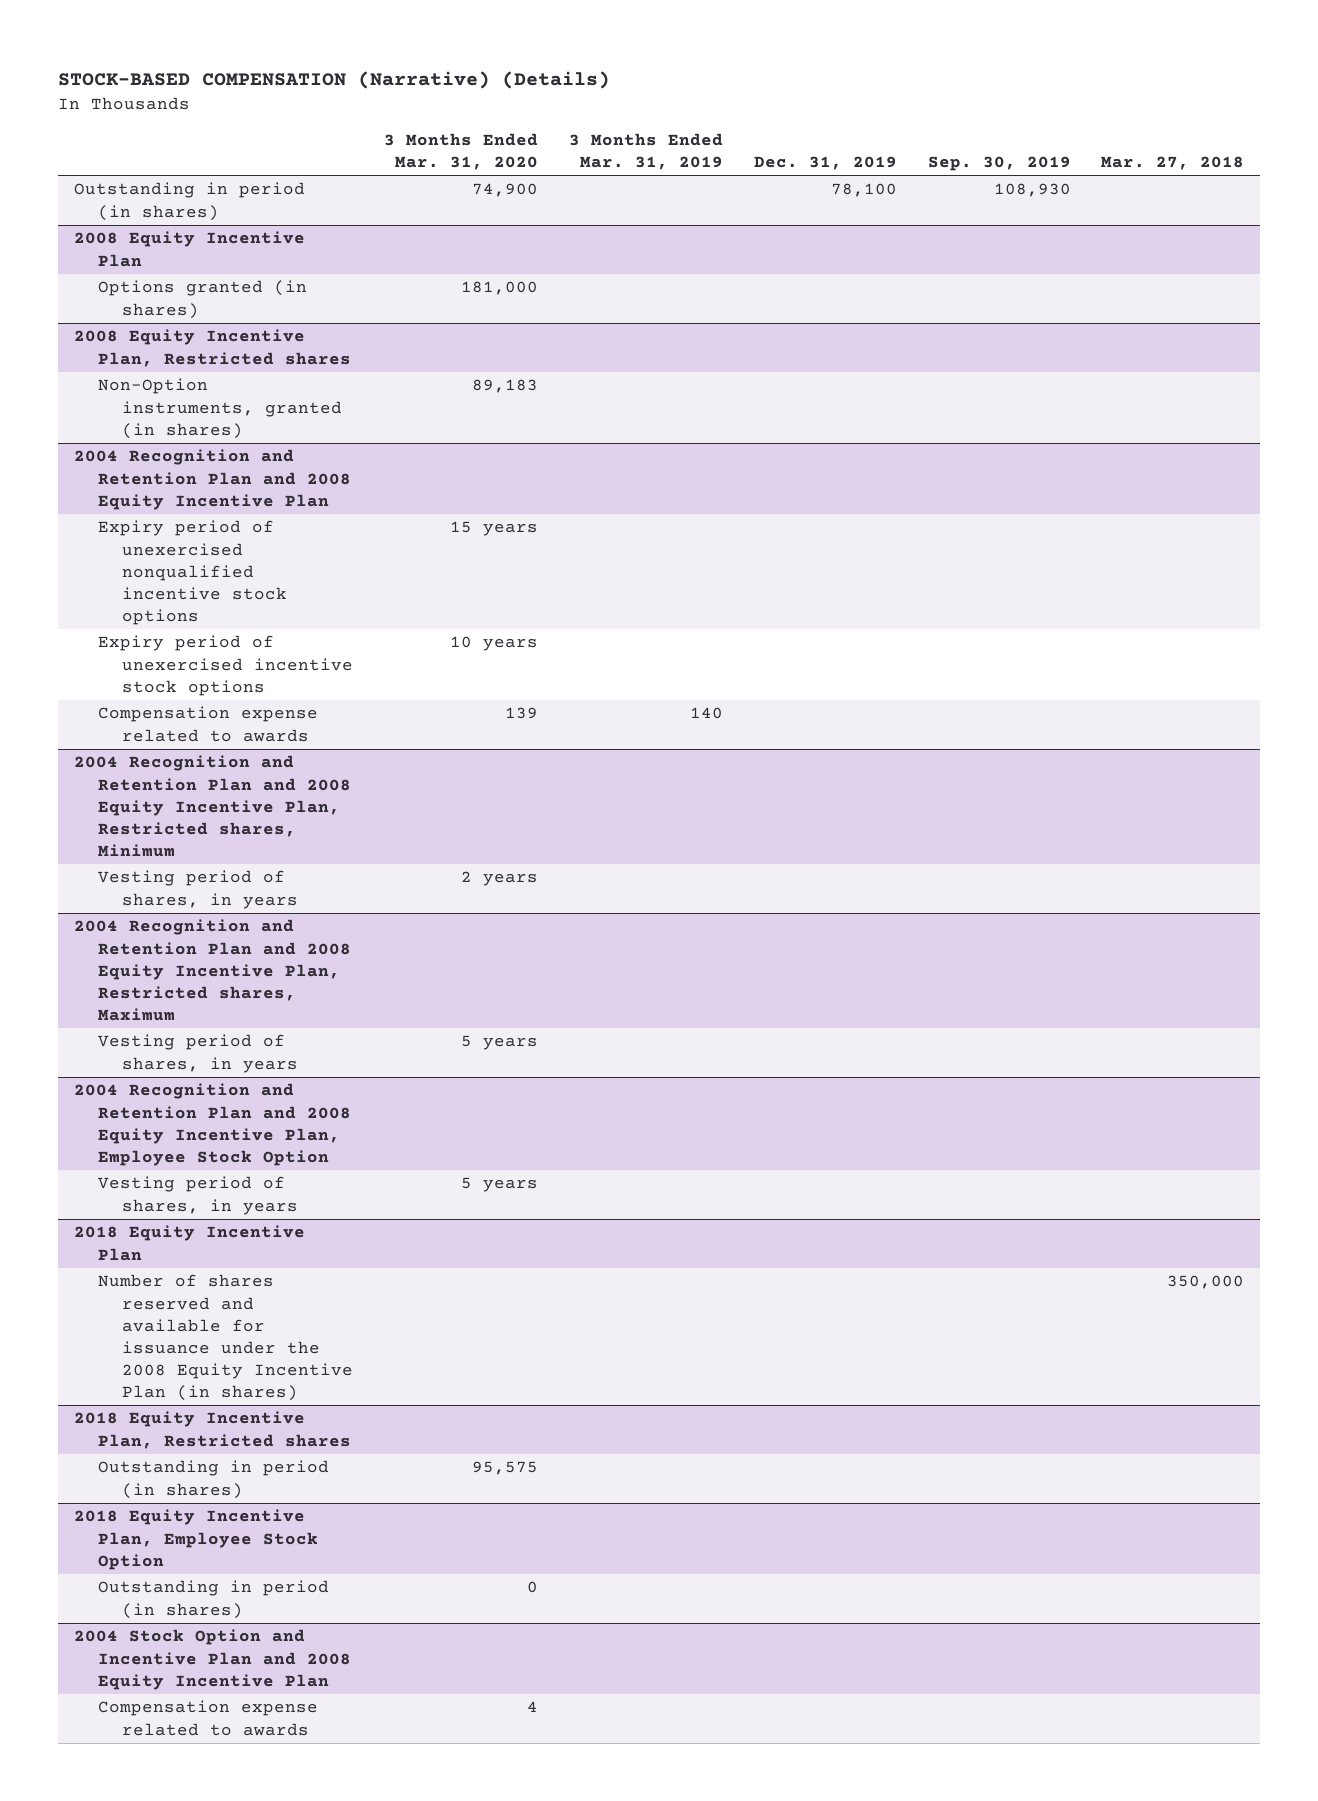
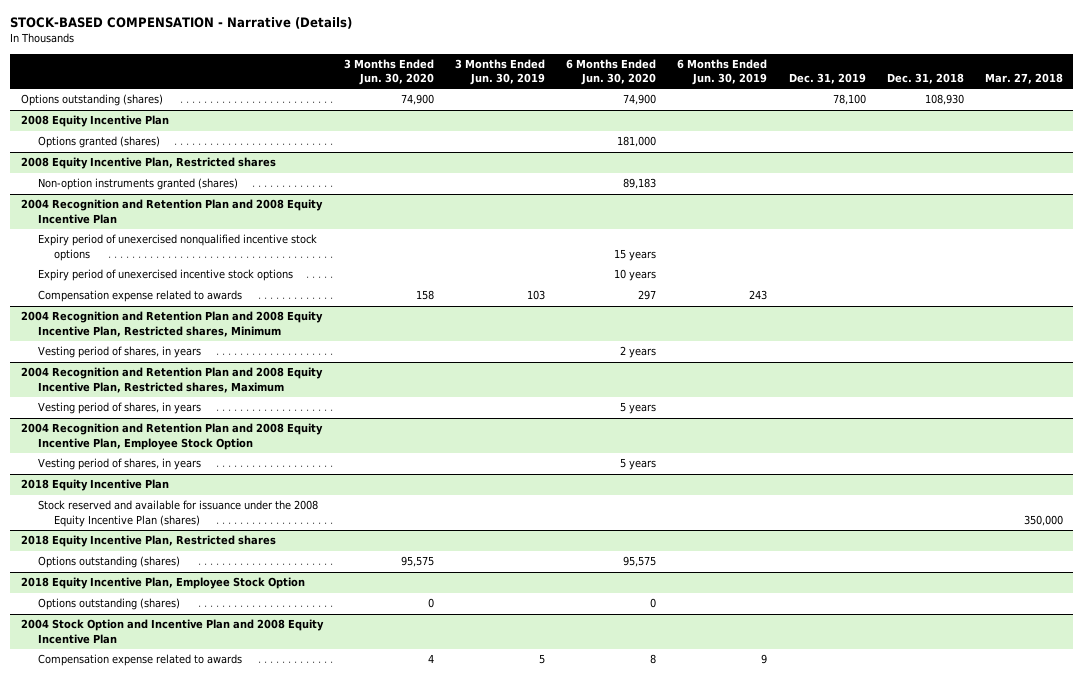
- STOCK-BASED COMPENSATION (Narrative) (Details)
+ STOCK-BASED COMPENSATION - Narrative (Details)
- | 3 Months Ended Mar. 31, 2020 | 3 Months Ended Mar. 31, 2019 | Dec. 31, 2019 | Sep. 30, 2019 | Mar. 27, 2018
+ | 3 Months Ended Jun. 30, 2020 | 3 Months Ended Jun. 30, 2019 | 6 Months Ended Jun. 30, 2020 | 6 Months Ended Jun. 30, 2019 | Dec. 31, 2019 | Dec. 31, 2018 | Mar. 27, 2018
- Outstanding in period (in shares) | 74,900 | | 78,100 | 108,930 |
+ Options outstanding (shares) | 74,900 | | 74,900 | | 78,100 | 108,930 |
@ 2008 Equity Incentive Plan
- Options granted (in shares) | 181,000 | | | |
+ Options granted (shares) | | | 181,000 | | | |
@ 2008 Equity Incentive Plan, Restricted shares
- Non-Option instruments, granted (in shares) | 89,183 | | | |
+ Non-option instruments granted (shares) | | | 89,183 | | | |
@ 2018 Equity Incentive Plan
- Number of shares reserved and available for issuance under the 2008 Equity Incentive Plan (in shares) | | | | | 350,000
+ Stock reserved and available for issuance under the 2008 Equity Incentive Plan (shares) | | | | | | | 350,000
@ 2018 Equity Incentive Plan, Restricted shares
- Outstanding in period (in shares) | 95,575 | | | |
+ Options outstanding (shares) | 95,575 | | 95,575 | | | |
@ 2018 Equity Incentive Plan, Employee Stock Option
- Outstanding in period (in shares) | 0 | | | |
+ Options outstanding (shares) | 0 | | 0 | | | |

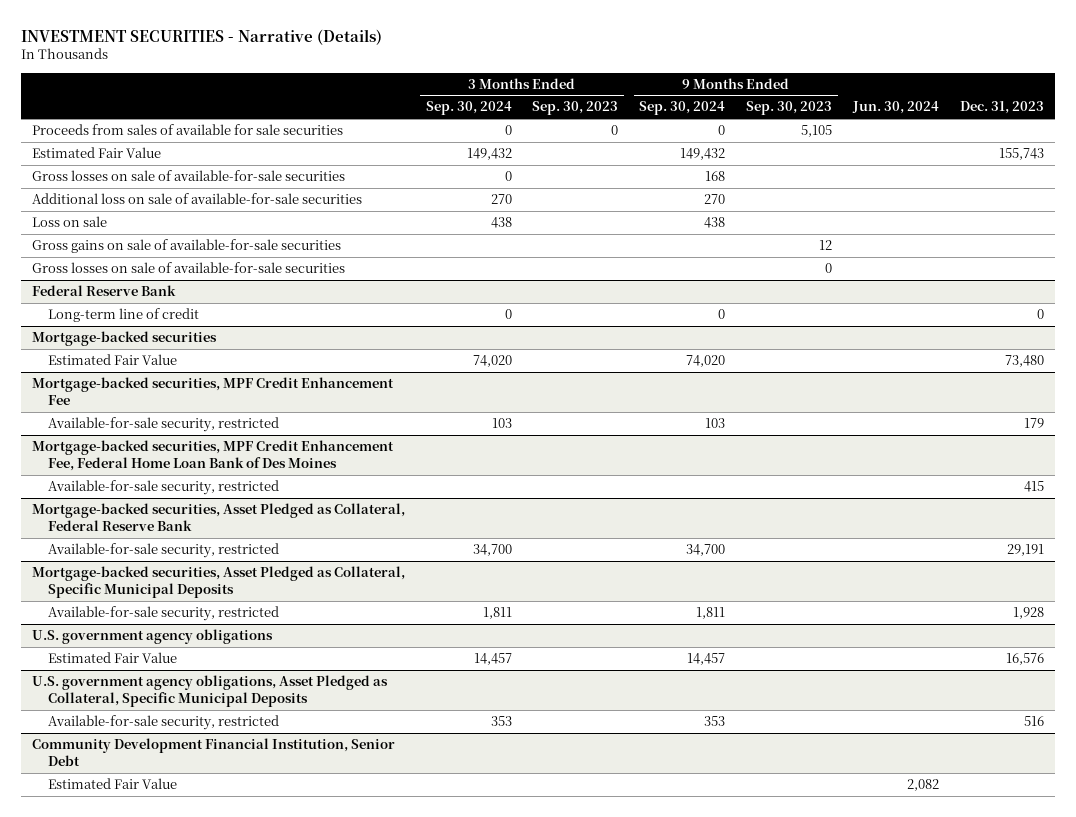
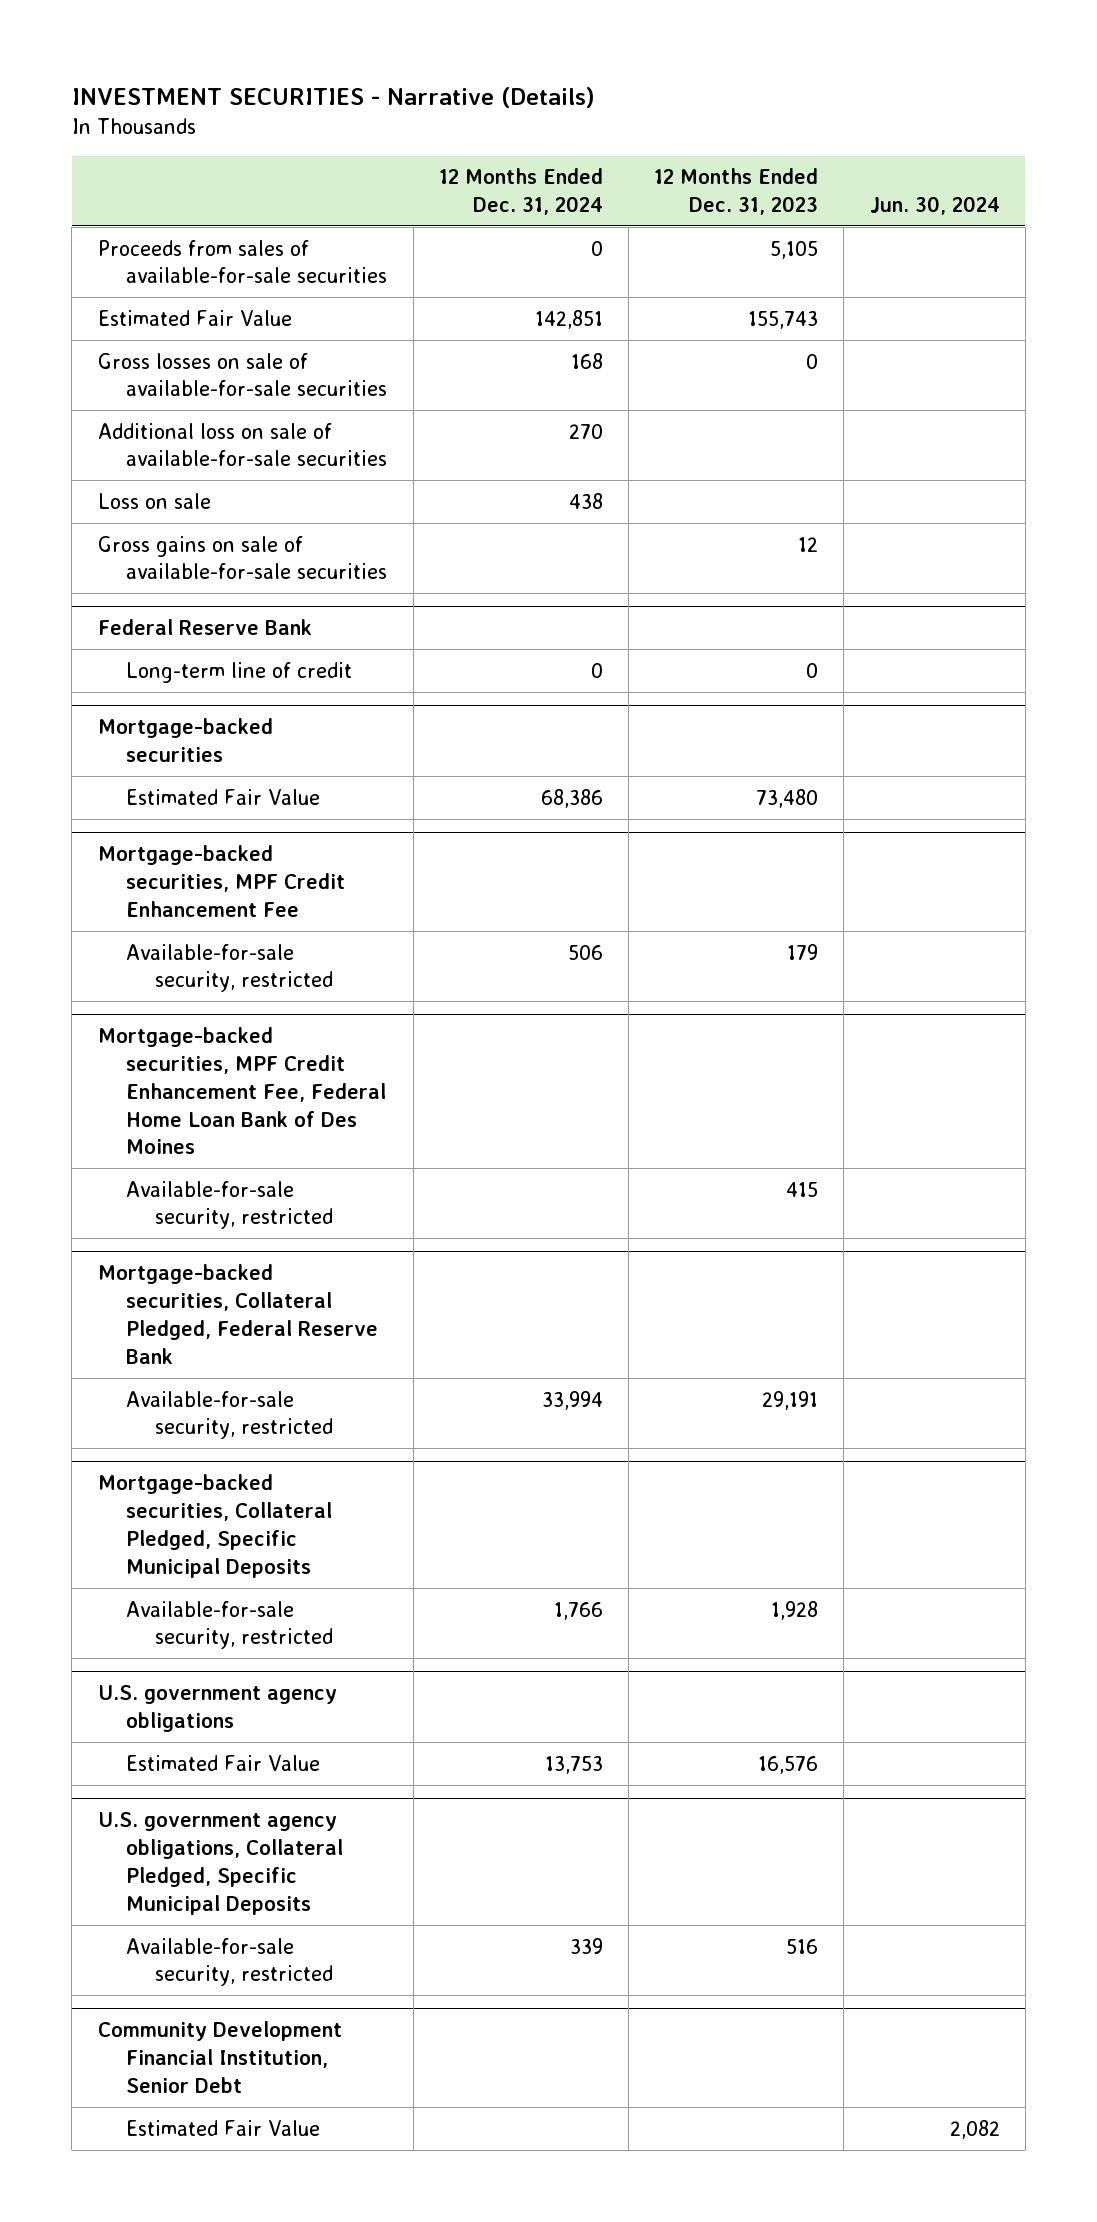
- | 3 Months Ended Sep. 30, 2024 | 3 Months Ended Sep. 30, 2023 | 9 Months Ended Sep. 30, 2024 | 9 Months Ended Sep. 30, 2023 | Jun. 30, 2024 | Dec. 31, 2023
+ | 12 Months Ended Dec. 31, 2024 | 12 Months Ended Dec. 31, 2023 | Jun. 30, 2024
- Proceeds from sales of available for sale securities | 0 | 0 | 0 | 5,105 | |
+ Proceeds from sales of available-for-sale securities | 0 | 5,105 |
- Gross losses on sale of available-for-sale securities | | | | 0 | |
- Mortgage-backed securities, Asset Pledged as Collateral, Federal Reserve Bank
+ Mortgage-backed securities, Collateral Pledged, Federal Reserve Bank
- Mortgage-backed securities, Asset Pledged as Collateral, Specific Municipal Deposits
+ Mortgage-backed securities, Collateral Pledged, Specific Municipal Deposits
- U.S. government agency obligations, Asset Pledged as Collateral, Specific Municipal Deposits
+ U.S. government agency obligations, Collateral Pledged, Specific Municipal Deposits

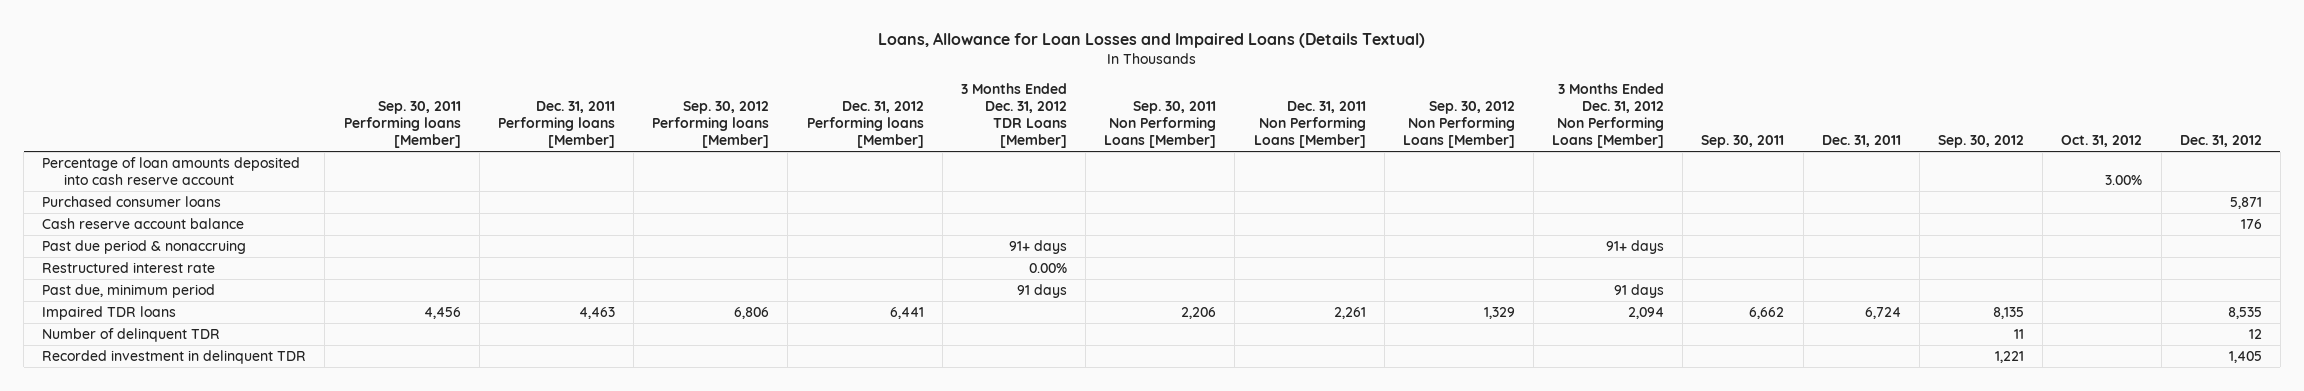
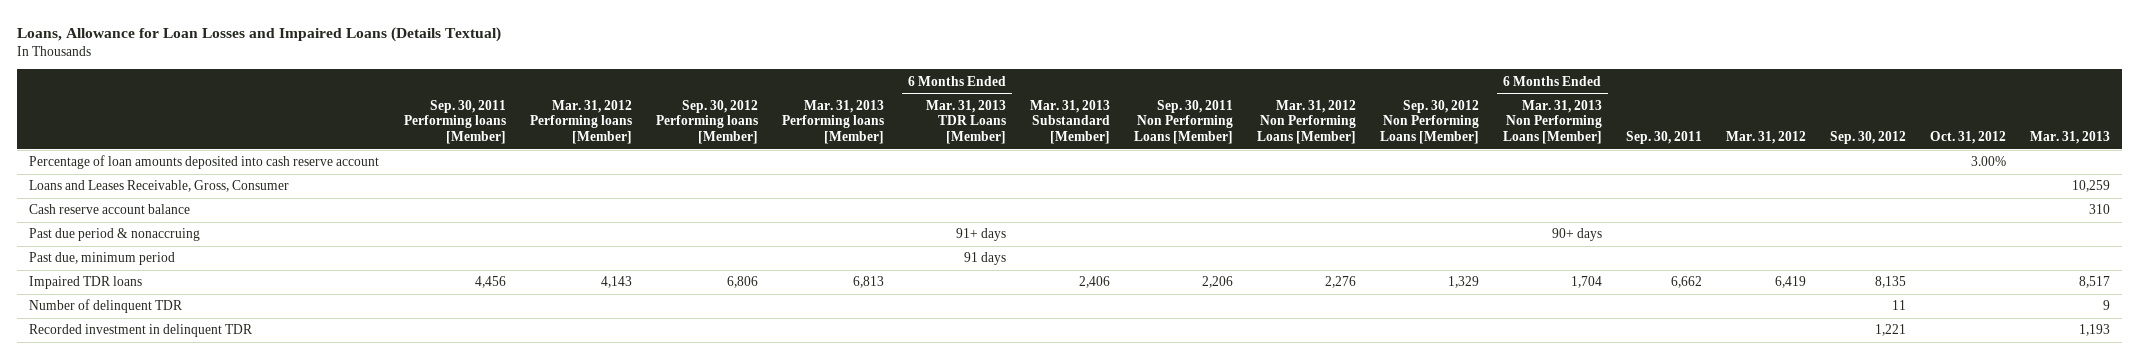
- | Sep. 30, 2011 Performing loans [Member] | Dec. 31, 2011 Performing loans [Member] | Sep. 30, 2012 Performing loans [Member] | Dec. 31, 2012 Performing loans [Member] | 3 Months Ended Dec. 31, 2012 TDR Loans [Member] | Sep. 30, 2011 Non Performing Loans [Member] | Dec. 31, 2011 Non Performing Loans [Member] | Sep. 30, 2012 Non Performing Loans [Member] | 3 Months Ended Dec. 31, 2012 Non Performing Loans [Member] | Sep. 30, 2011 | Dec. 31, 2011 | Sep. 30, 2012 | Oct. 31, 2012 | Dec. 31, 2012
+ | Sep. 30, 2011 Performing loans [Member] | Mar. 31, 2012 Performing loans [Member] | Sep. 30, 2012 Performing loans [Member] | Mar. 31, 2013 Performing loans [Member] | 6 Months Ended Mar. 31, 2013 TDR Loans [Member] | Mar. 31, 2013 Substandard [Member] | Sep. 30, 2011 Non Performing Loans [Member] | Mar. 31, 2012 Non Performing Loans [Member] | Sep. 30, 2012 Non Performing Loans [Member] | 6 Months Ended Mar. 31, 2013 Non Performing Loans [Member] | Sep. 30, 2011 | Mar. 31, 2012 | Sep. 30, 2012 | Oct. 31, 2012 | Mar. 31, 2013
- Purchased consumer loans | | | | | | | | | | | | | | 5,871
+ Loans and Leases Receivable, Gross, Consumer | | | | | | | | | | | | | | | 10,259
- Restructured interest rate | | | | | 0.00% | | | | | | | | |

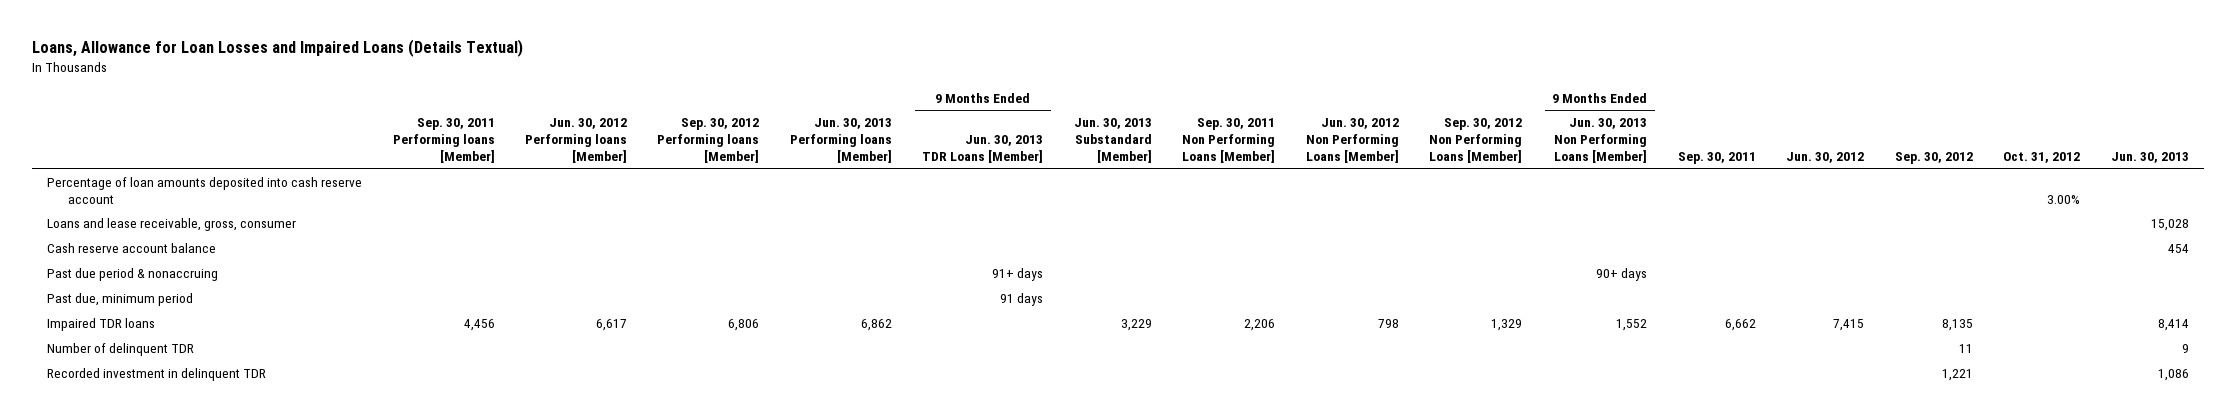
- | Sep. 30, 2011 Performing loans [Member] | Mar. 31, 2012 Performing loans [Member] | Sep. 30, 2012 Performing loans [Member] | Mar. 31, 2013 Performing loans [Member] | 6 Months Ended Mar. 31, 2013 TDR Loans [Member] | Mar. 31, 2013 Substandard [Member] | Sep. 30, 2011 Non Performing Loans [Member] | Mar. 31, 2012 Non Performing Loans [Member] | Sep. 30, 2012 Non Performing Loans [Member] | 6 Months Ended Mar. 31, 2013 Non Performing Loans [Member] | Sep. 30, 2011 | Mar. 31, 2012 | Sep. 30, 2012 | Oct. 31, 2012 | Mar. 31, 2013
+ | Sep. 30, 2011 Performing loans [Member] | Jun. 30, 2012 Performing loans [Member] | Sep. 30, 2012 Performing loans [Member] | Jun. 30, 2013 Performing loans [Member] | 9 Months Ended Jun. 30, 2013 TDR Loans [Member] | Jun. 30, 2013 Substandard [Member] | Sep. 30, 2011 Non Performing Loans [Member] | Jun. 30, 2012 Non Performing Loans [Member] | Sep. 30, 2012 Non Performing Loans [Member] | 9 Months Ended Jun. 30, 2013 Non Performing Loans [Member] | Sep. 30, 2011 | Jun. 30, 2012 | Sep. 30, 2012 | Oct. 31, 2012 | Jun. 30, 2013
- Loans and Leases Receivable, Gross, Consumer | | | | | | | | | | | | | | | 10,259
+ Loans and lease receivable, gross, consumer | | | | | | | | | | | | | | | 15,028

